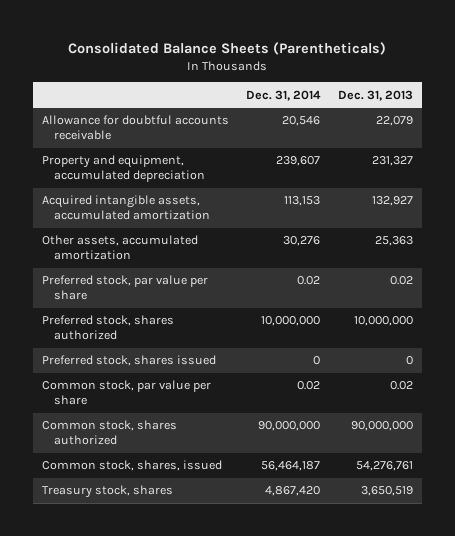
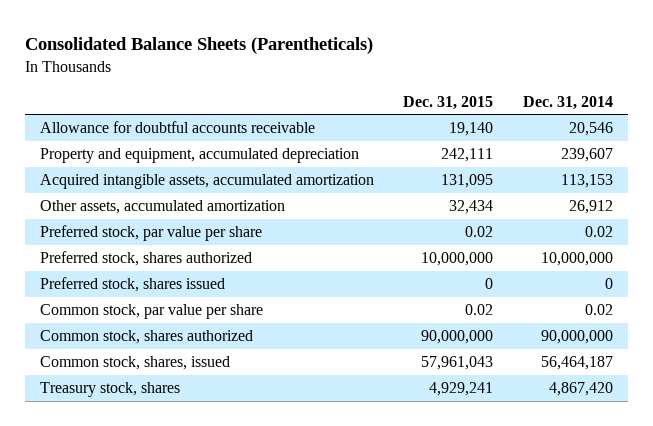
- | Dec. 31, 2014 | Dec. 31, 2013
+ | Dec. 31, 2015 | Dec. 31, 2014
- Other assets, accumulated amortization | 30,276 | 25,363
+ Other assets, accumulated amortization | 32,434 | 26,912

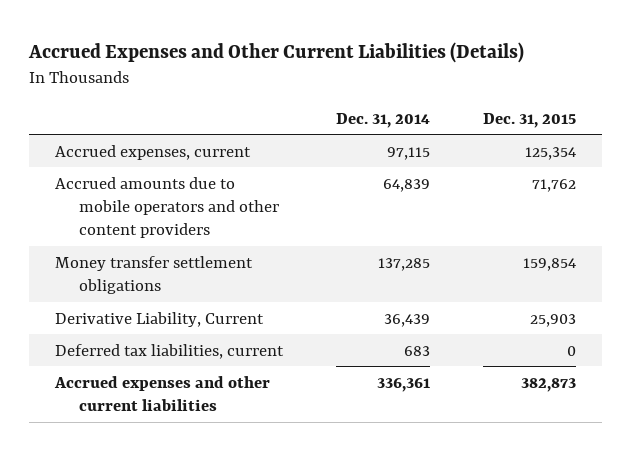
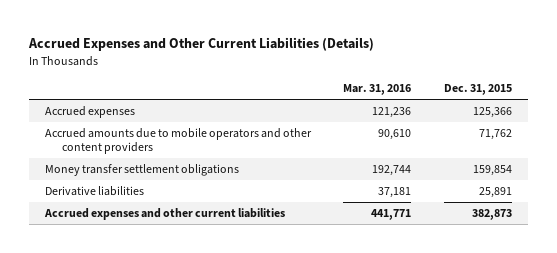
- | Dec. 31, 2014 | Dec. 31, 2015
+ | Mar. 31, 2016 | Dec. 31, 2015
- Accrued expenses, current | 97,115 | 125,354
+ Accrued expenses | 121,236 | 125,366
- Derivative Liability, Current | 36,439 | 25,903
- Deferred tax liabilities, current | 683 | 0
+ Derivative liabilities | 37,181 | 25,891

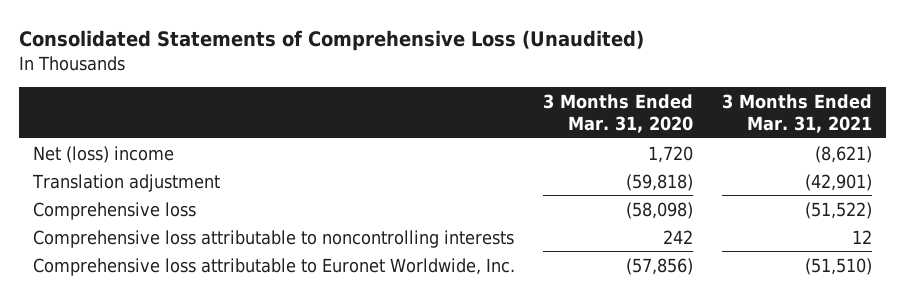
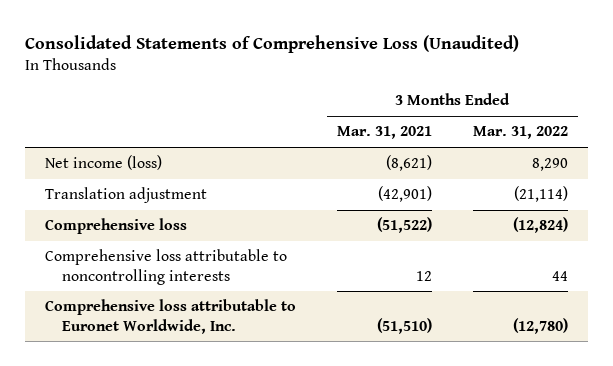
- | 3 Months Ended Mar. 31, 2020 | 3 Months Ended Mar. 31, 2021
+ | 3 Months Ended Mar. 31, 2021 | 3 Months Ended Mar. 31, 2022
- Net (loss) income | 1,720 | (8,621)
+ Net income (loss) | (8,621) | 8,290

